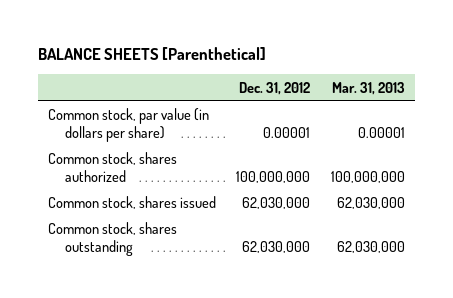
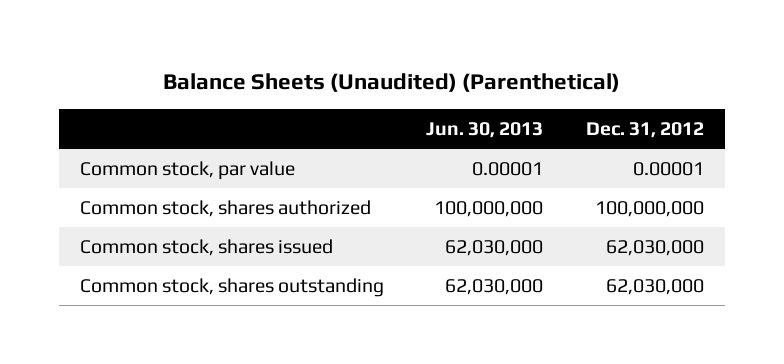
- BALANCE SHEETS [Parenthetical]
+ Balance Sheets (Unaudited) (Parenthetical)
- | Dec. 31, 2012 | Mar. 31, 2013
+ | Jun. 30, 2013 | Dec. 31, 2012
- Common stock, par value (in dollars per share) | 0.00001 | 0.00001
+ Common stock, par value | 0.00001 | 0.00001

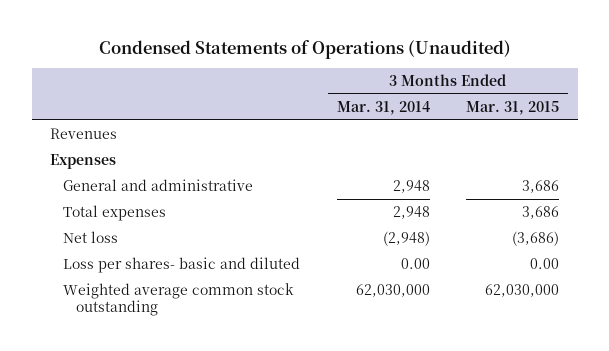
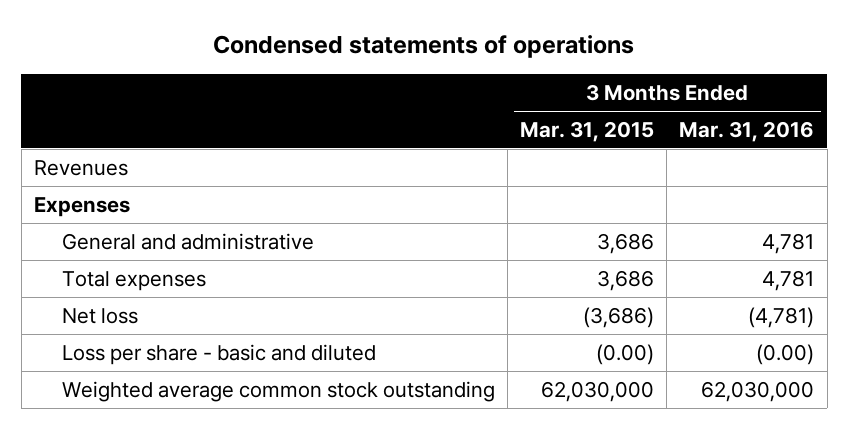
- Condensed Statements of Operations (Unaudited)
+ Condensed statements of operations
- | 3 Months Ended Mar. 31, 2014 | 3 Months Ended Mar. 31, 2015
+ | 3 Months Ended Mar. 31, 2015 | 3 Months Ended Mar. 31, 2016
- Loss per shares- basic and diluted | 0.00 | 0.00
+ Loss per share - basic and diluted | (0.00) | (0.00)

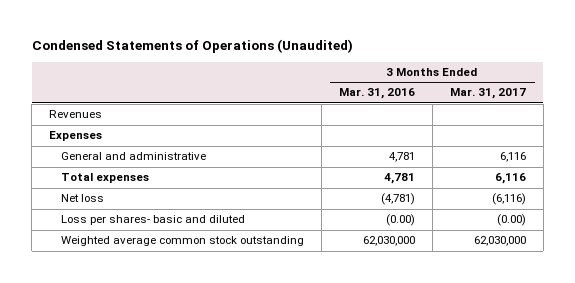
- Condensed statements of operations
+ Condensed Statements of Operations (Unaudited)
- | 3 Months Ended Mar. 31, 2015 | 3 Months Ended Mar. 31, 2016
+ | 3 Months Ended Mar. 31, 2016 | 3 Months Ended Mar. 31, 2017
- Loss per share - basic and diluted | (0.00) | (0.00)
+ Loss per shares- basic and diluted | (0.00) | (0.00)

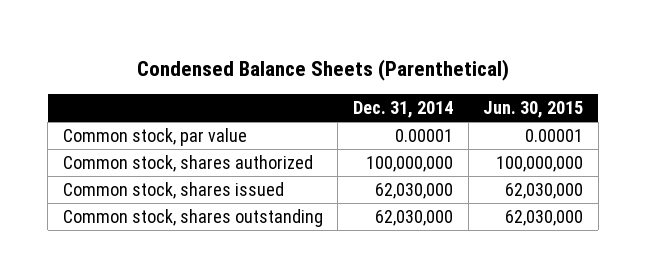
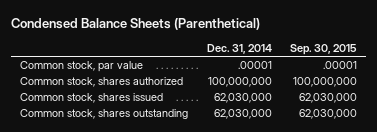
- | Dec. 31, 2014 | Jun. 30, 2015
+ | Dec. 31, 2014 | Sep. 30, 2015
- Common stock, par value | 0.00001 | 0.00001
+ Common stock, par value | .00001 | .00001

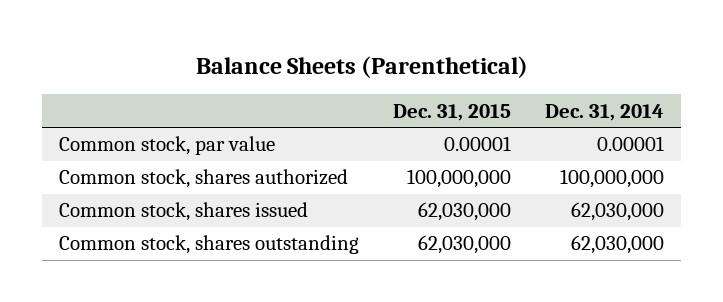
- Condensed Balance Sheets (Parenthetical)
+ Balance Sheets (Parenthetical)
- | Dec. 31, 2014 | Sep. 30, 2015
+ | Dec. 31, 2015 | Dec. 31, 2014
- Common stock, par value | .00001 | .00001
+ Common stock, par value | 0.00001 | 0.00001

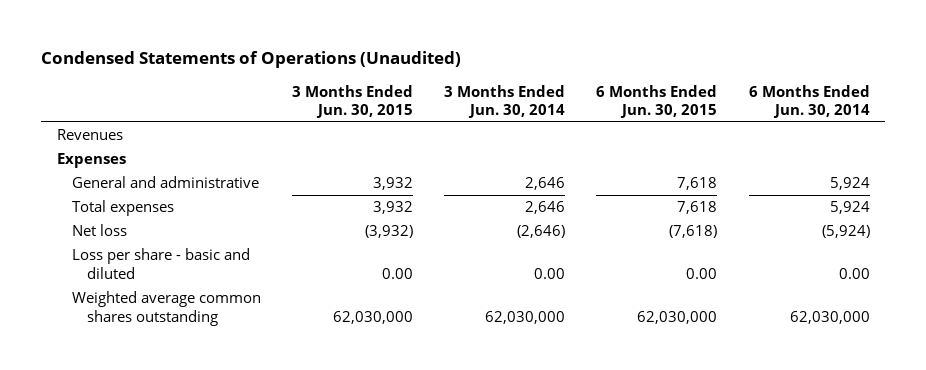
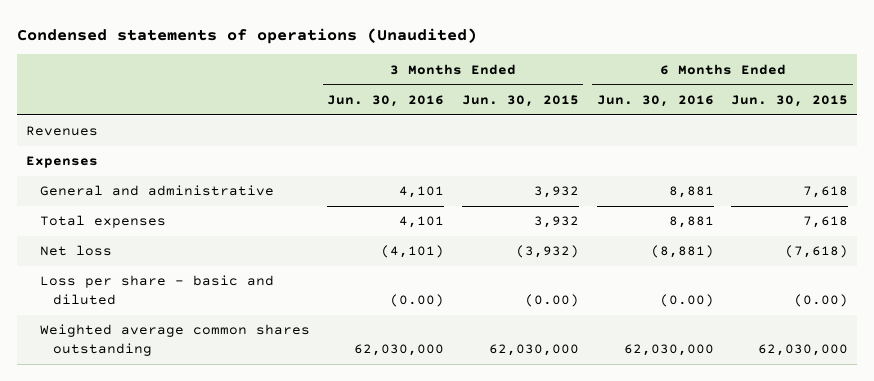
- Condensed Statements of Operations (Unaudited)
+ Condensed statements of operations (Unaudited)
- | 3 Months Ended Jun. 30, 2015 | 3 Months Ended Jun. 30, 2014 | 6 Months Ended Jun. 30, 2015 | 6 Months Ended Jun. 30, 2014
+ | 3 Months Ended Jun. 30, 2016 | 3 Months Ended Jun. 30, 2015 | 6 Months Ended Jun. 30, 2016 | 6 Months Ended Jun. 30, 2015
- Loss per share - basic and diluted | 0.00 | 0.00 | 0.00 | 0.00
+ Loss per share - basic and diluted | (0.00) | (0.00) | (0.00) | (0.00)

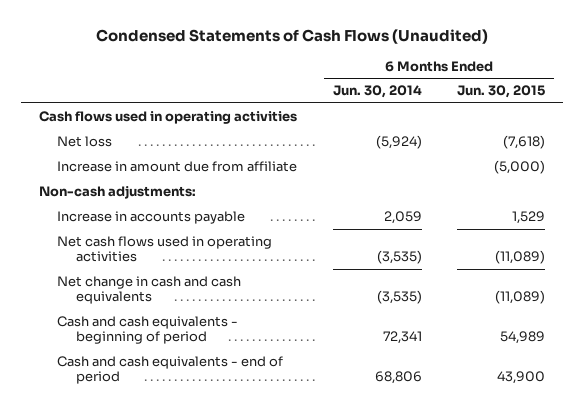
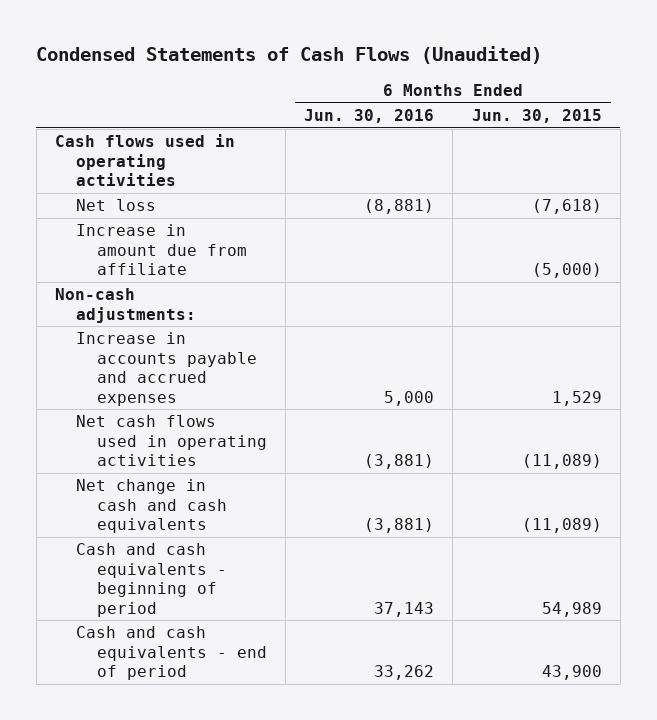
- | 6 Months Ended Jun. 30, 2014 | 6 Months Ended Jun. 30, 2015
+ | 6 Months Ended Jun. 30, 2016 | 6 Months Ended Jun. 30, 2015
- Increase in accounts payable | 2,059 | 1,529
+ Increase in accounts payable and accrued expenses | 5,000 | 1,529

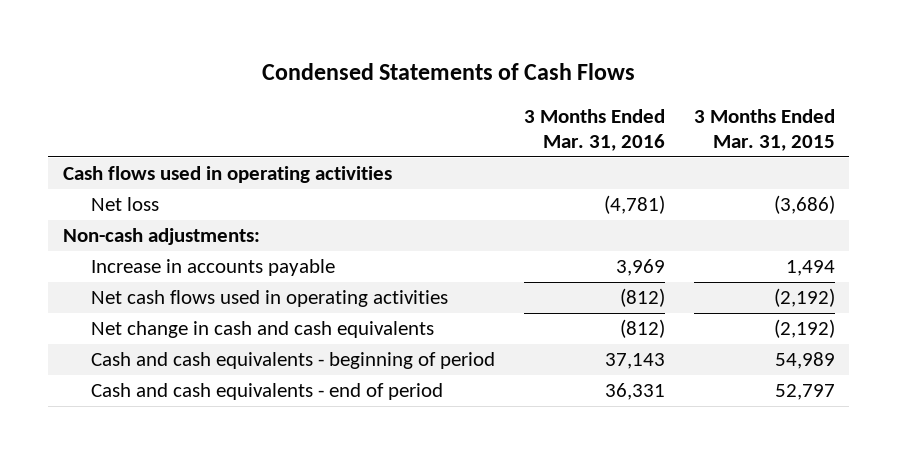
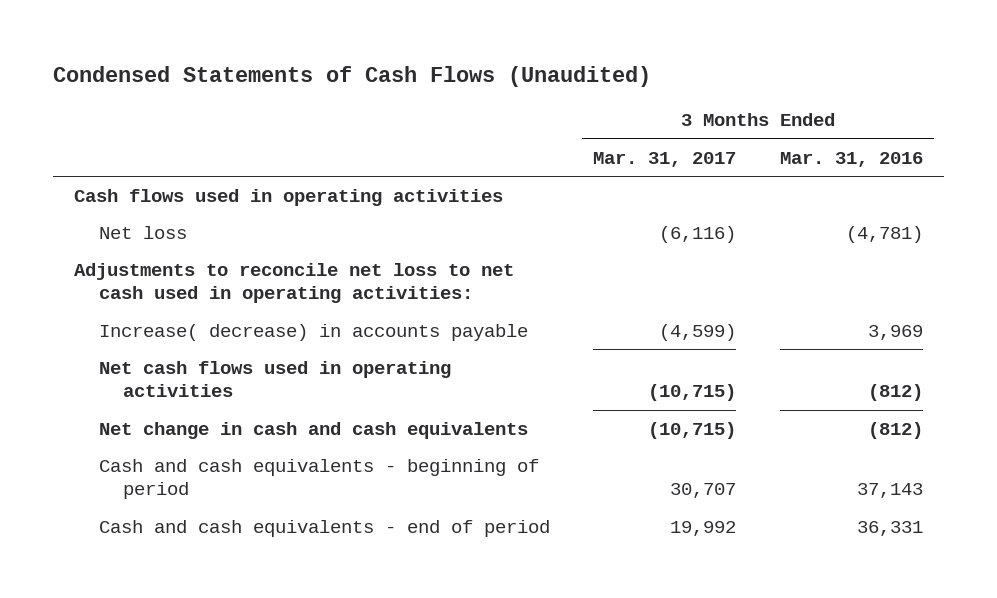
- Condensed Statements of Cash Flows
+ Condensed Statements of Cash Flows (Unaudited)
- | 3 Months Ended Mar. 31, 2016 | 3 Months Ended Mar. 31, 2015
+ | 3 Months Ended Mar. 31, 2017 | 3 Months Ended Mar. 31, 2016
- Non-cash adjustments:
- Increase in accounts payable | 3,969 | 1,494
+ Adjustments to reconcile net loss to net cash used in operating activities:
+ Increase( decrease) in accounts payable | (4,599) | 3,969

